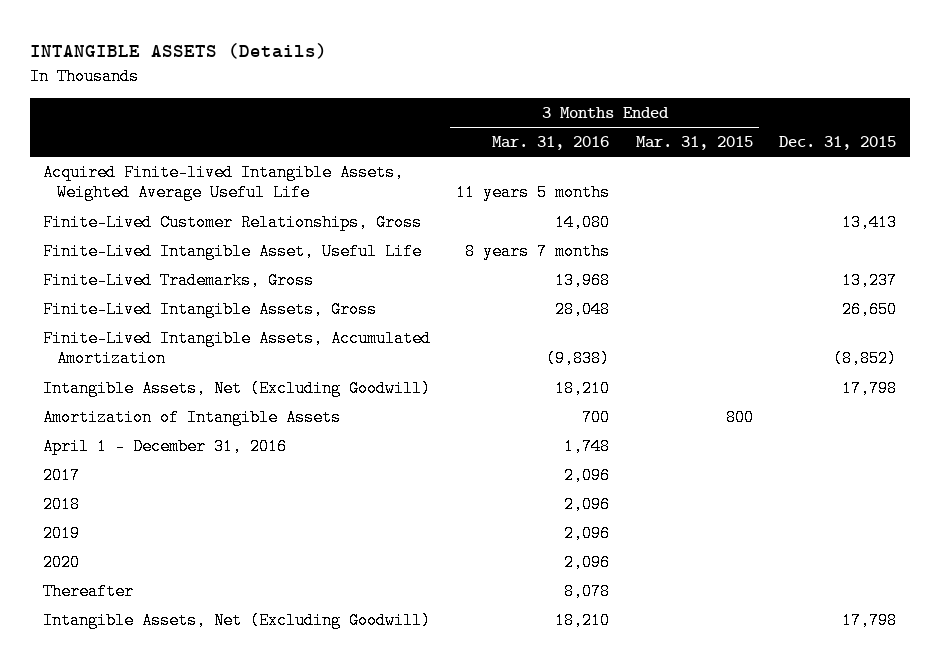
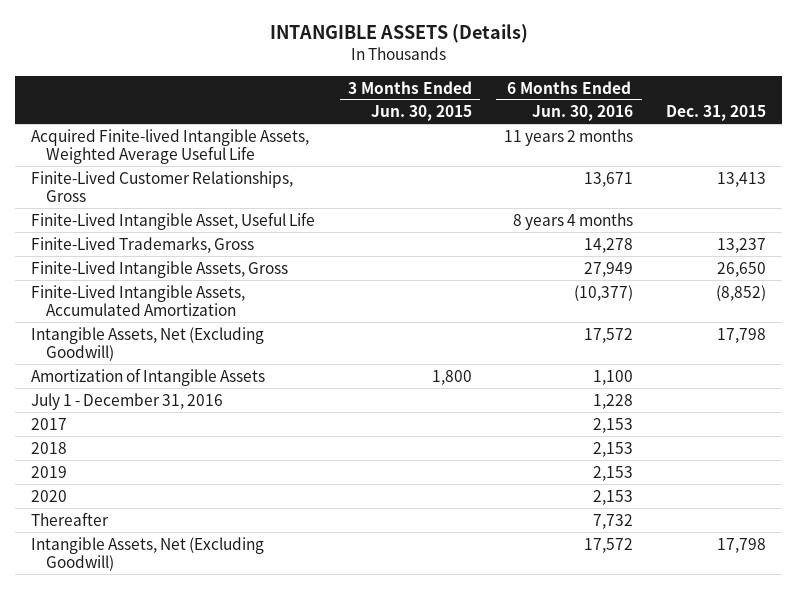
- | 3 Months Ended Mar. 31, 2016 | 3 Months Ended Mar. 31, 2015 | Dec. 31, 2015
+ | 3 Months Ended Jun. 30, 2015 | 6 Months Ended Jun. 30, 2016 | Dec. 31, 2015
- April 1 - December 31, 2016 | 1,748 | |
+ July 1 - December 31, 2016 | | 1,228 |

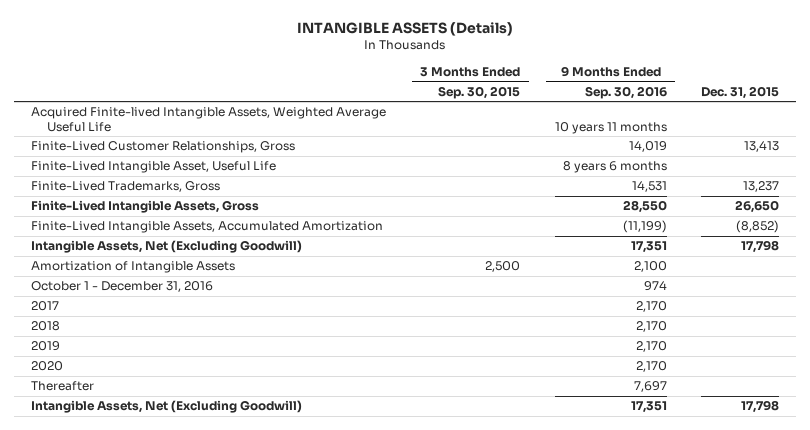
- | 3 Months Ended Jun. 30, 2015 | 6 Months Ended Jun. 30, 2016 | Dec. 31, 2015
+ | 3 Months Ended Sep. 30, 2015 | 9 Months Ended Sep. 30, 2016 | Dec. 31, 2015
- July 1 - December 31, 2016 | | 1,228 |
+ October 1 - December 31, 2016 | | 974 |

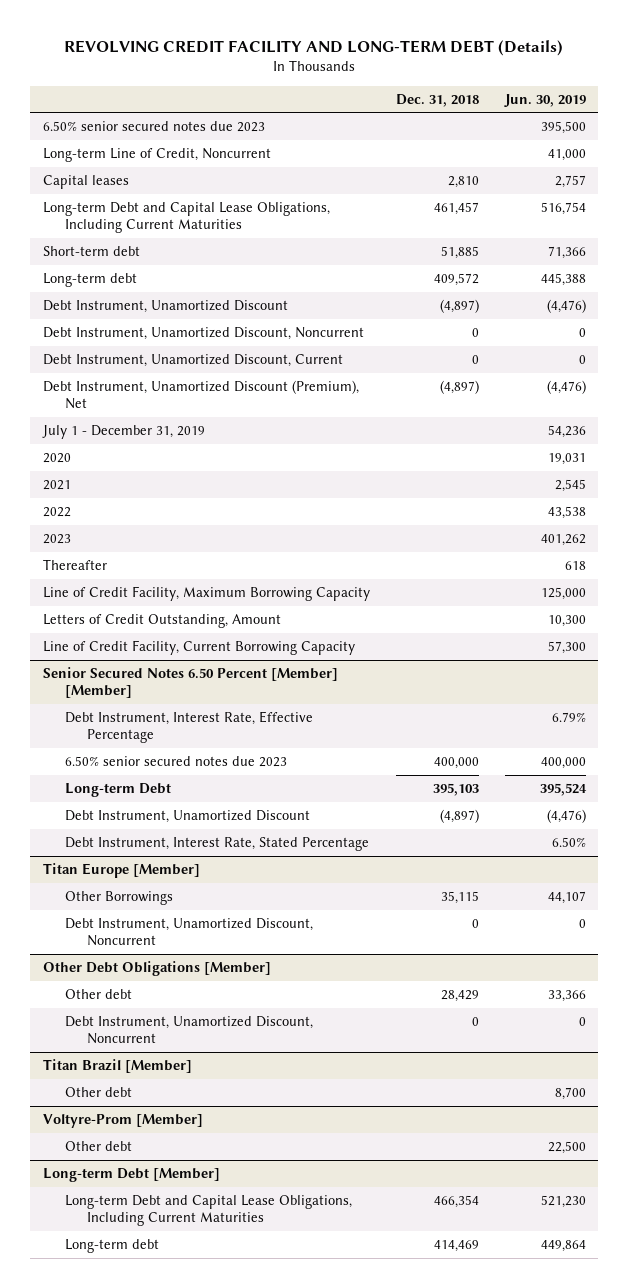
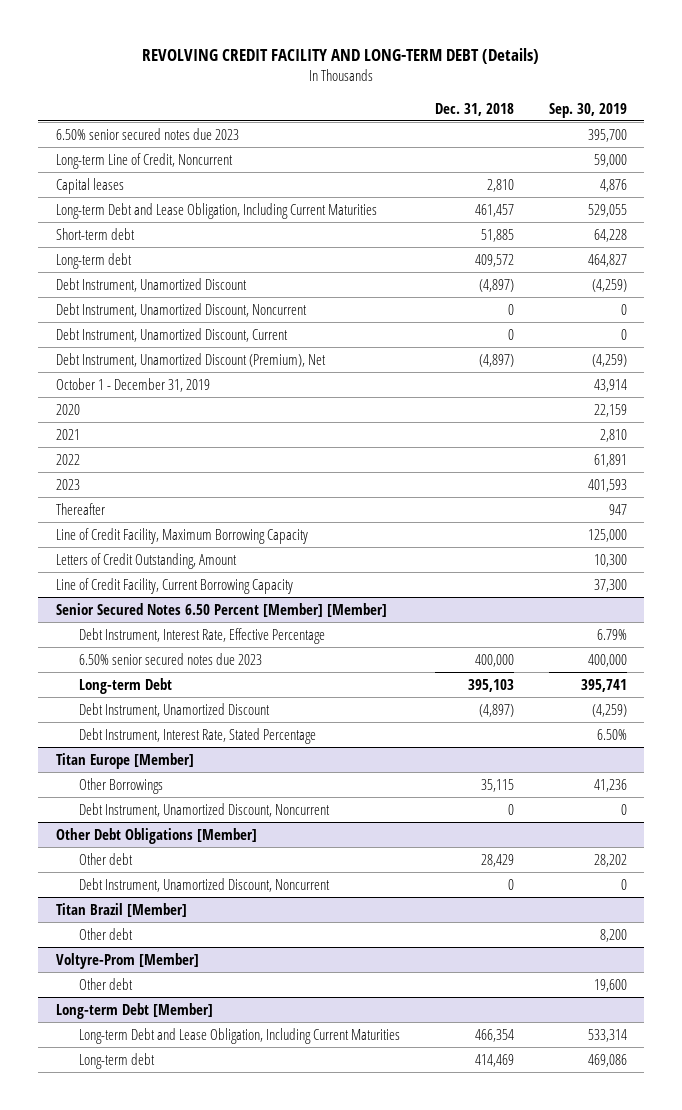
- | Dec. 31, 2018 | Jun. 30, 2019
+ | Dec. 31, 2018 | Sep. 30, 2019
- Long-term Debt and Capital Lease Obligations, Including Current Maturities | 461,457 | 516,754
+ Long-term Debt and Lease Obligation, Including Current Maturities | 461,457 | 529,055
- July 1 - December 31, 2019 | | 54,236
+ October 1 - December 31, 2019 | | 43,914
@ Long-term Debt [Member]
- Long-term Debt and Capital Lease Obligations, Including Current Maturities | 466,354 | 521,230
+ Long-term Debt and Lease Obligation, Including Current Maturities | 466,354 | 533,314

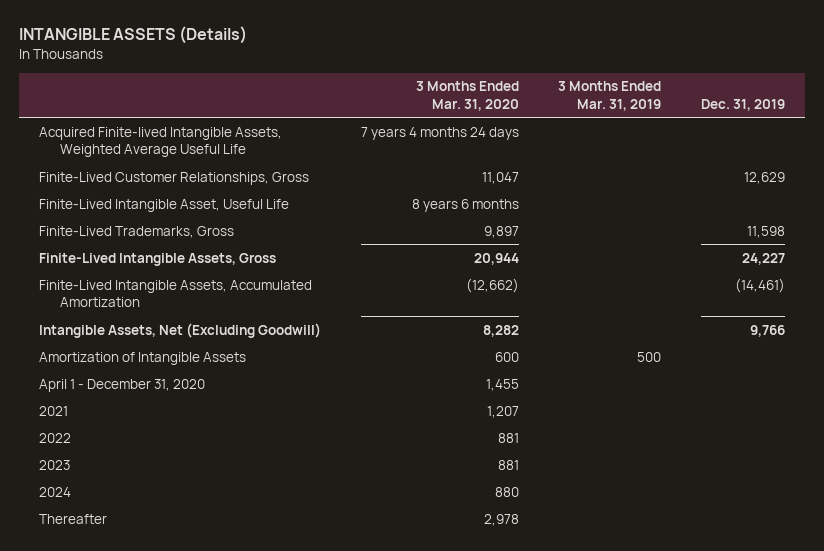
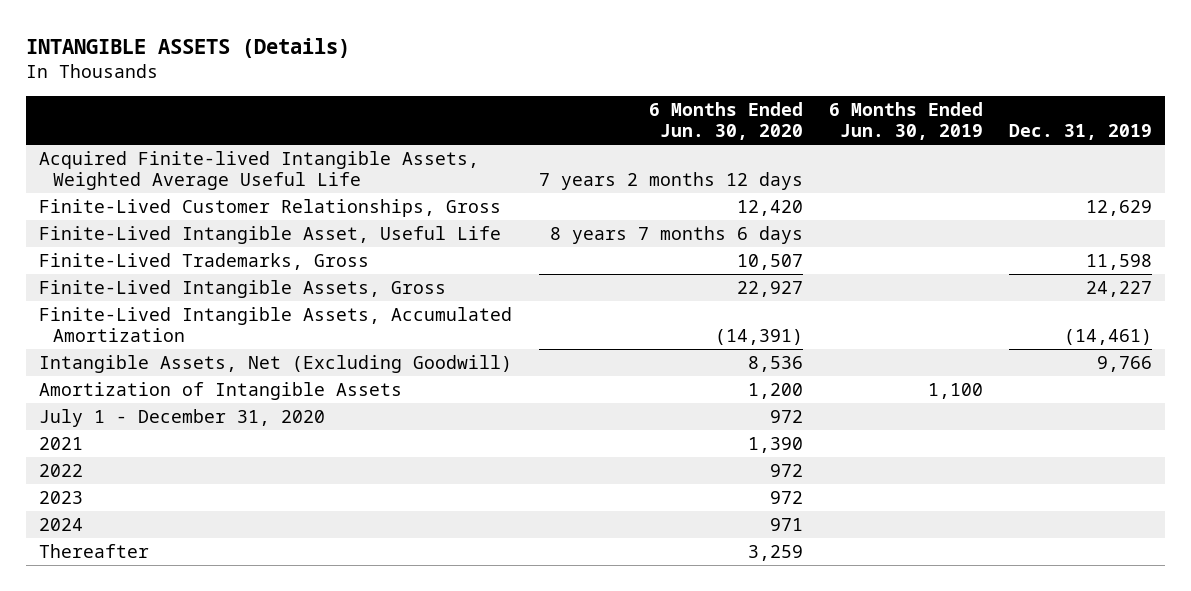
- | 3 Months Ended Mar. 31, 2020 | 3 Months Ended Mar. 31, 2019 | Dec. 31, 2019
+ | 6 Months Ended Jun. 30, 2020 | 6 Months Ended Jun. 30, 2019 | Dec. 31, 2019
- April 1 - December 31, 2020 | 1,455 | |
+ July 1 - December 31, 2020 | 972 | |

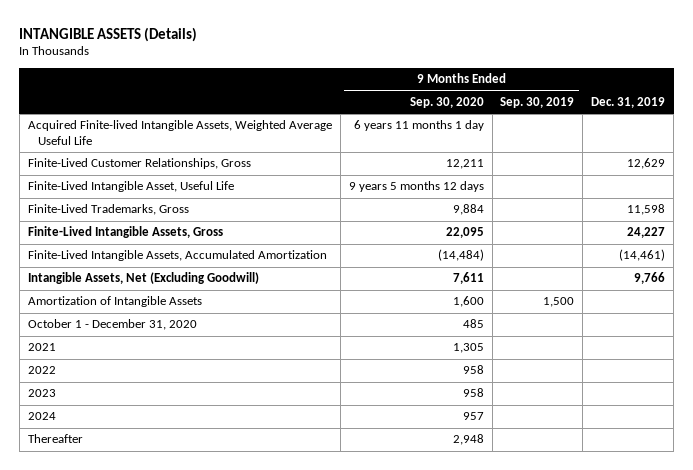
- | 6 Months Ended Jun. 30, 2020 | 6 Months Ended Jun. 30, 2019 | Dec. 31, 2019
+ | 9 Months Ended Sep. 30, 2020 | 9 Months Ended Sep. 30, 2019 | Dec. 31, 2019
- July 1 - December 31, 2020 | 972 | |
+ October 1 - December 31, 2020 | 485 | |

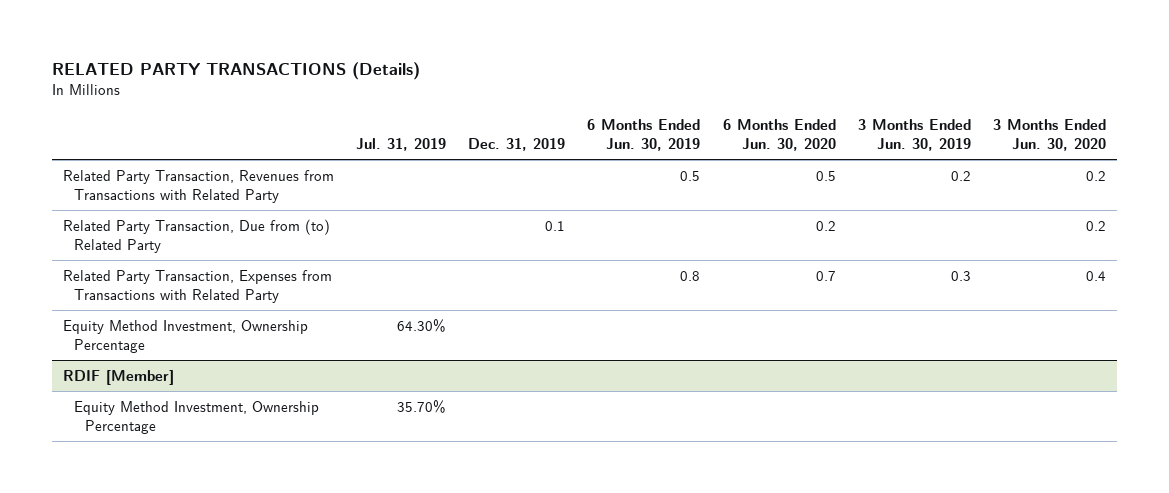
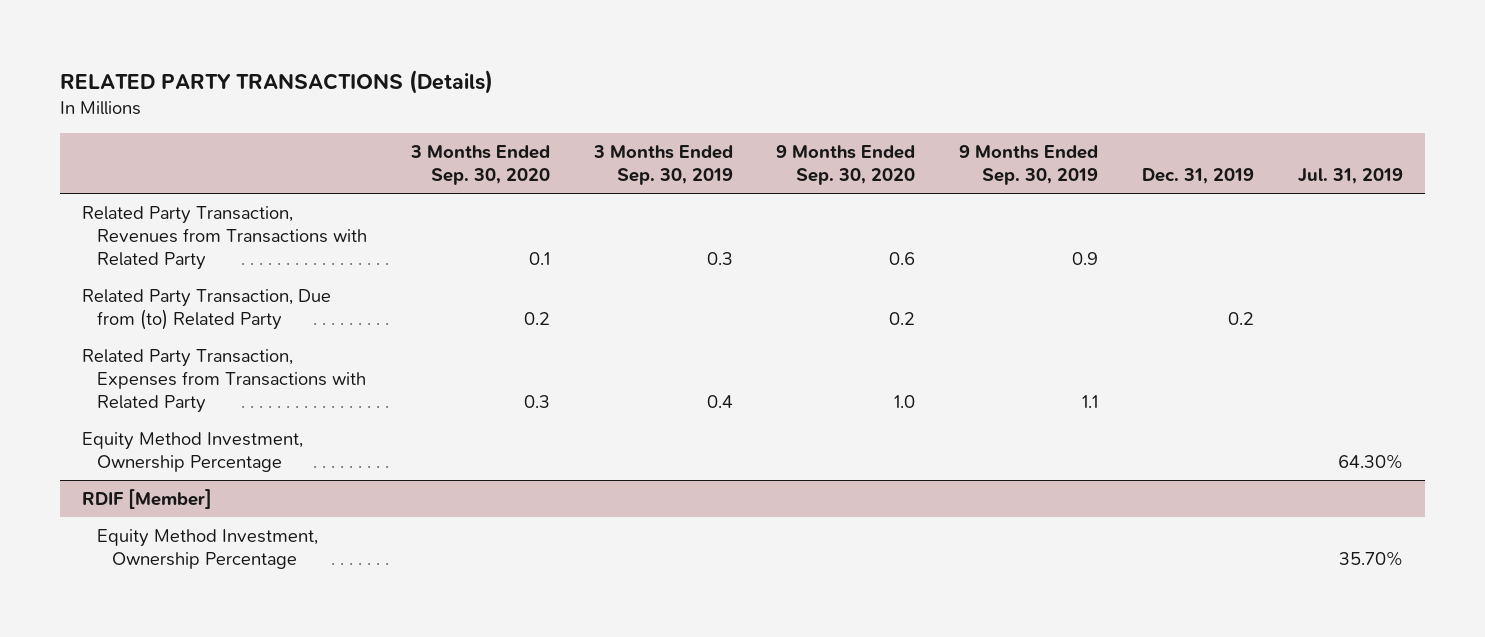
- | Jul. 31, 2019 | Dec. 31, 2019 | 6 Months Ended Jun. 30, 2019 | 6 Months Ended Jun. 30, 2020 | 3 Months Ended Jun. 30, 2019 | 3 Months Ended Jun. 30, 2020
+ | 3 Months Ended Sep. 30, 2020 | 3 Months Ended Sep. 30, 2019 | 9 Months Ended Sep. 30, 2020 | 9 Months Ended Sep. 30, 2019 | Dec. 31, 2019 | Jul. 31, 2019
- Related Party Transaction, Due from (to) Related Party | | 0.1 | | 0.2 | | 0.2
+ Related Party Transaction, Due from (to) Related Party | 0.2 | | 0.2 | | 0.2 |

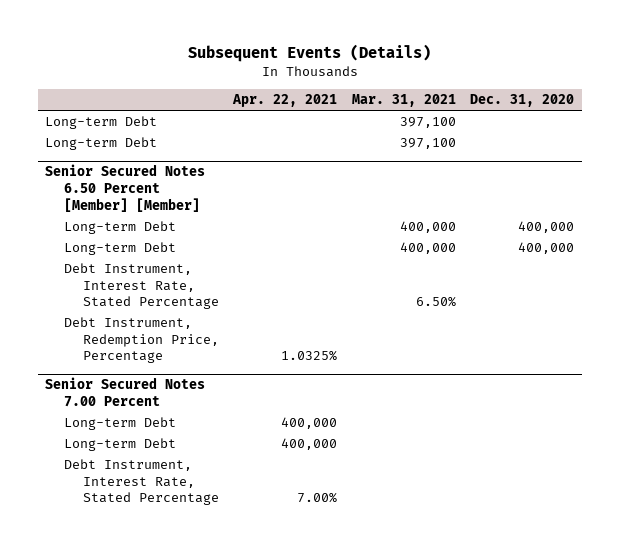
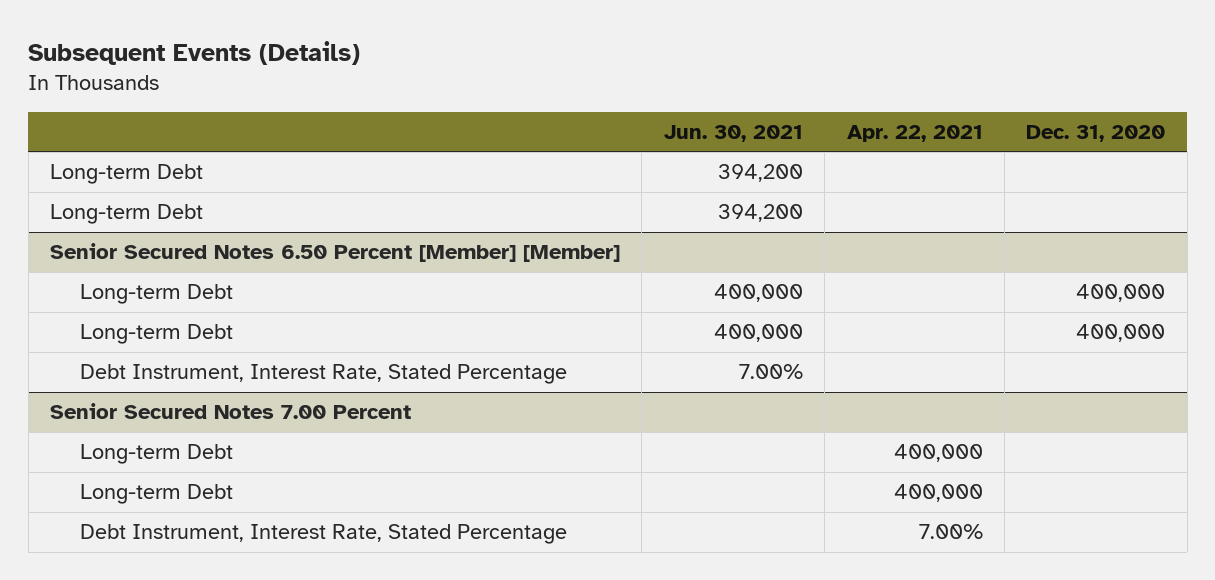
- | Apr. 22, 2021 | Mar. 31, 2021 | Dec. 31, 2020
+ | Jun. 30, 2021 | Apr. 22, 2021 | Dec. 31, 2020
@ Senior Secured Notes 6.50 Percent [Member] [Member]
- Debt Instrument, Redemption Price, Percentage | 1.0325% | |

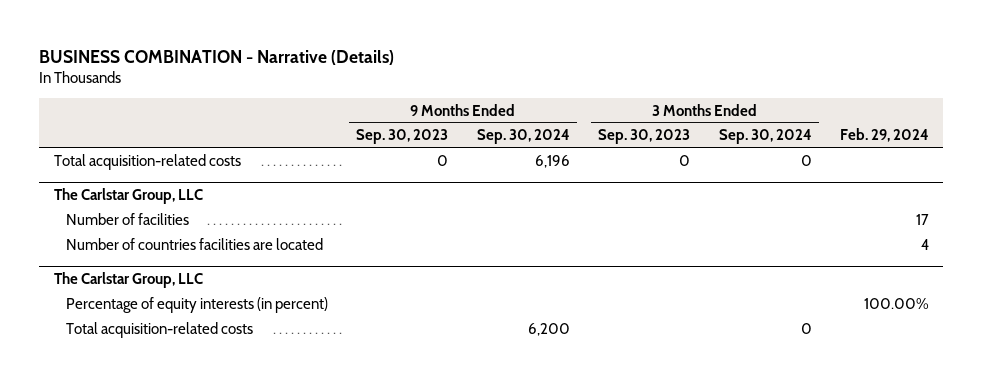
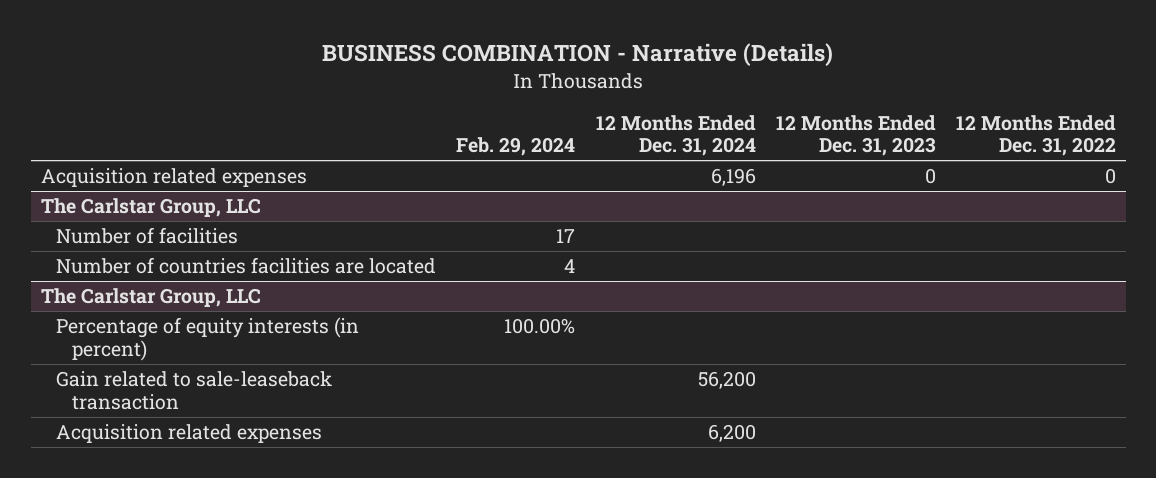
- | 9 Months Ended Sep. 30, 2023 | 9 Months Ended Sep. 30, 2024 | 3 Months Ended Sep. 30, 2023 | 3 Months Ended Sep. 30, 2024 | Feb. 29, 2024
+ | Feb. 29, 2024 | 12 Months Ended Dec. 31, 2024 | 12 Months Ended Dec. 31, 2023 | 12 Months Ended Dec. 31, 2022
- Total acquisition-related costs | 0 | 6,196 | 0 | 0 |
+ Acquisition related expenses | | 6,196 | 0 | 0
@ The Carlstar Group, LLC
- Total acquisition-related costs | | 6,200 | | 0 |
+ Gain related to sale-leaseback transaction | | 56,200 | |
+ Acquisition related expenses | | 6,200 | |

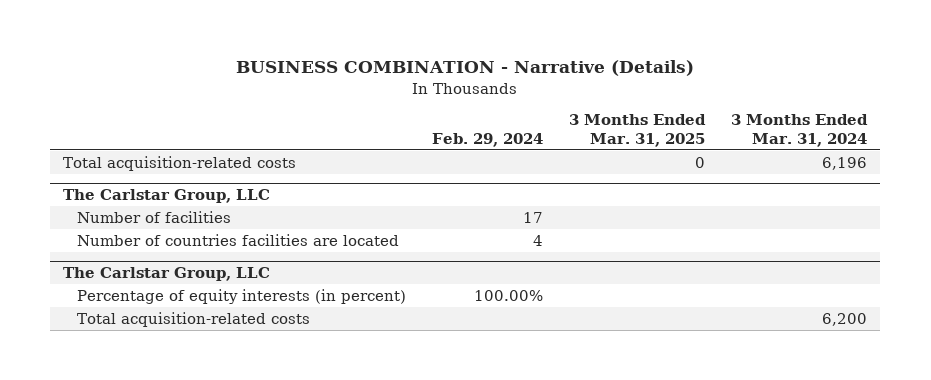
- | Feb. 29, 2024 | 12 Months Ended Dec. 31, 2024 | 12 Months Ended Dec. 31, 2023 | 12 Months Ended Dec. 31, 2022
+ | Feb. 29, 2024 | 3 Months Ended Mar. 31, 2025 | 3 Months Ended Mar. 31, 2024
- Acquisition related expenses | | 6,196 | 0 | 0
+ Total acquisition-related costs | | 0 | 6,196
@ The Carlstar Group, LLC
- Gain related to sale-leaseback transaction | | 56,200 | |
- Acquisition related expenses | | 6,200 | |
+ Total acquisition-related costs | | | 6,200

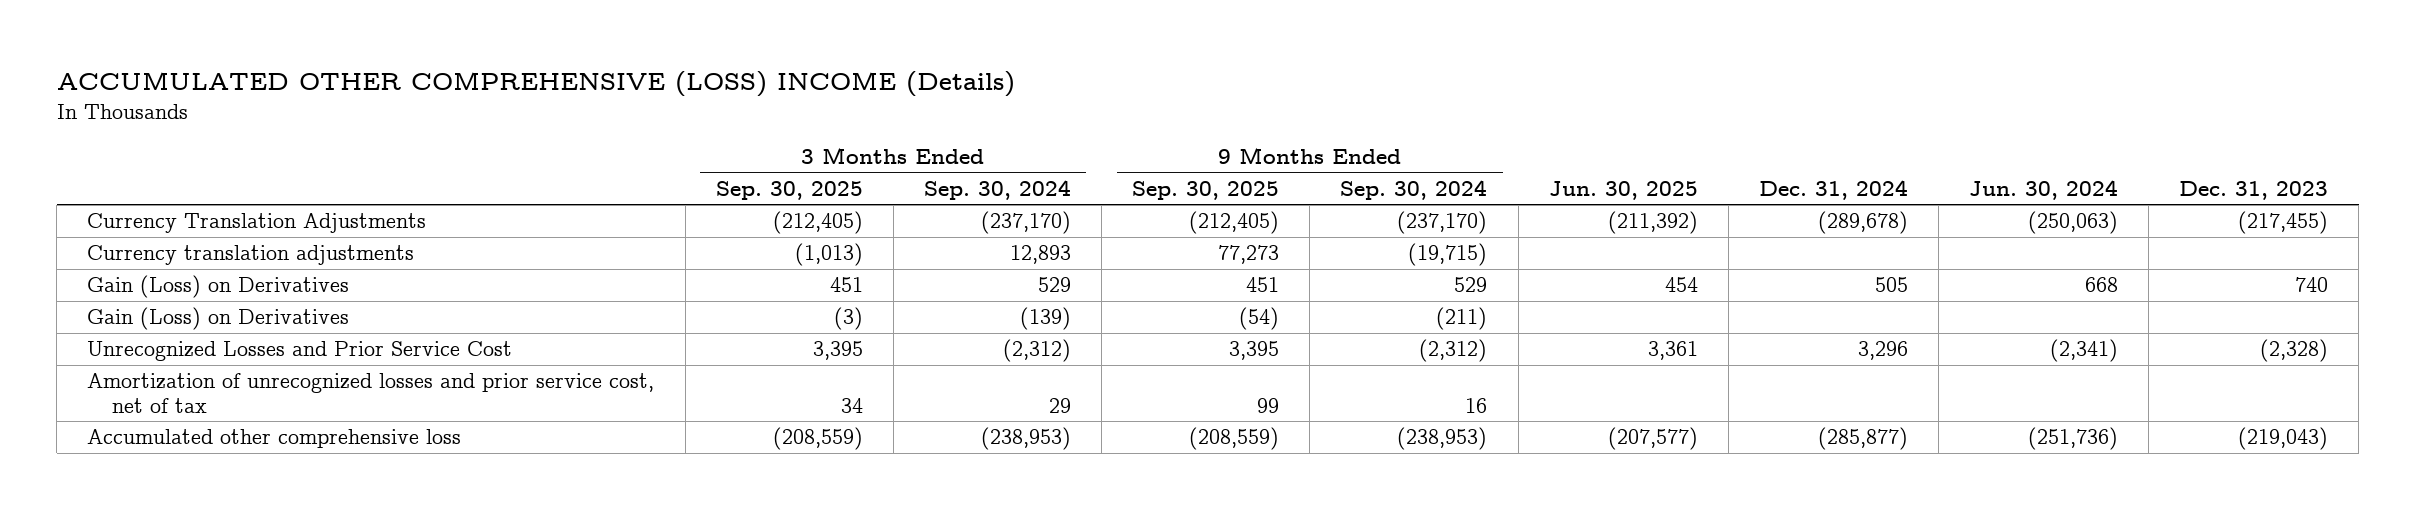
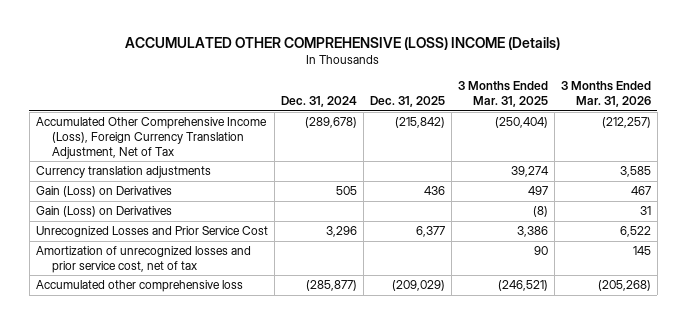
- | 3 Months Ended Sep. 30, 2025 | 3 Months Ended Sep. 30, 2024 | 9 Months Ended Sep. 30, 2025 | 9 Months Ended Sep. 30, 2024 | Jun. 30, 2025 | Dec. 31, 2024 | Jun. 30, 2024 | Dec. 31, 2023
+ | Dec. 31, 2024 | Dec. 31, 2025 | 3 Months Ended Mar. 31, 2025 | 3 Months Ended Mar. 31, 2026
- Currency Translation Adjustments | (212,405) | (237,170) | (212,405) | (237,170) | (211,392) | (289,678) | (250,063) | (217,455)
+ Accumulated Other Comprehensive Income (Loss), Foreign Currency Translation Adjustment, Net of Tax | (289,678) | (215,842) | (250,404) | (212,257)

